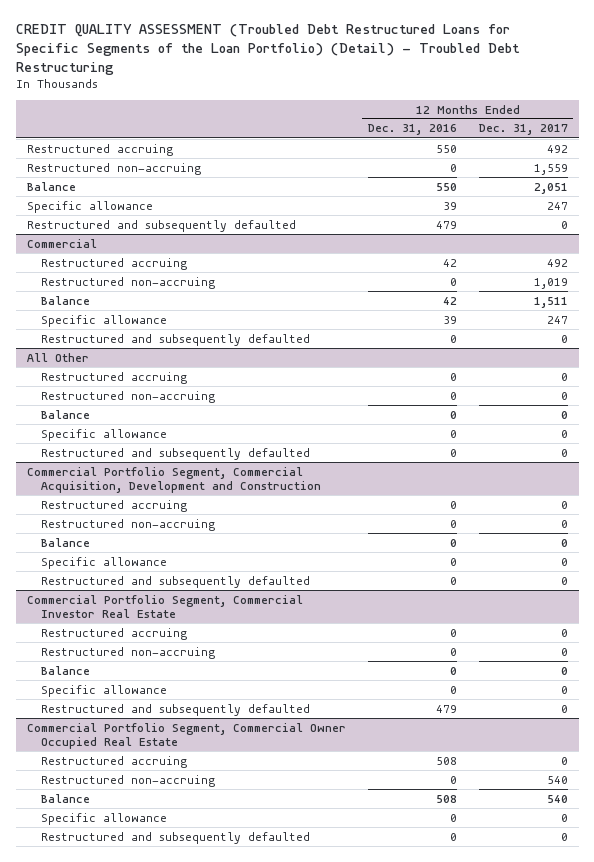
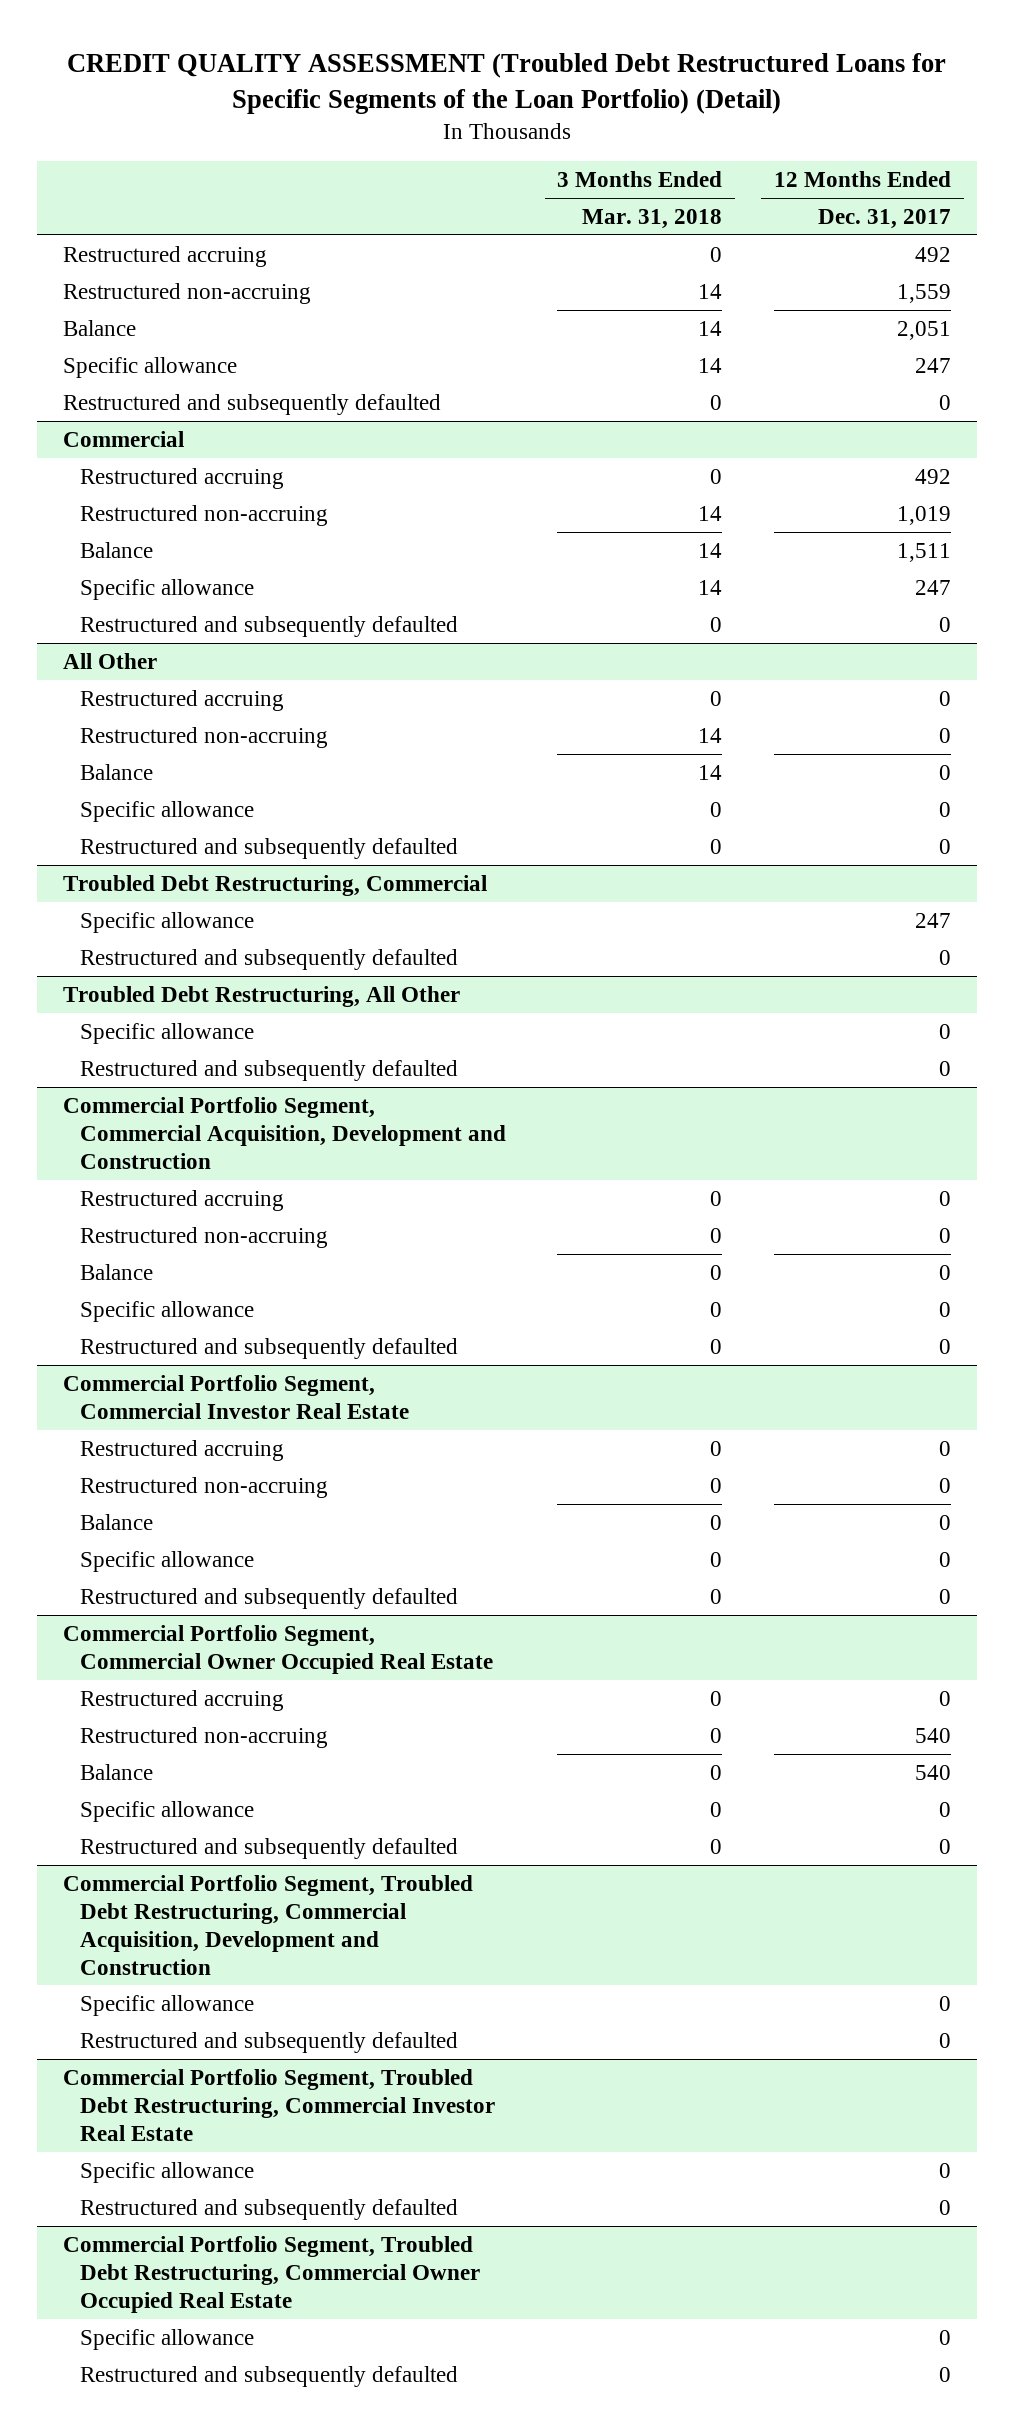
- CREDIT QUALITY ASSESSMENT (Troubled Debt Restructured Loans for Specific Segments of the Loan Portfolio) (Detail) - Troubled Debt Restructuring
+ CREDIT QUALITY ASSESSMENT (Troubled Debt Restructured Loans for Specific Segments of the Loan Portfolio) (Detail)
- | 12 Months Ended Dec. 31, 2016 | 12 Months Ended Dec. 31, 2017
+ | 3 Months Ended Mar. 31, 2018 | 12 Months Ended Dec. 31, 2017
+ Troubled Debt Restructuring, Commercial
+ Specific allowance | | 247
+ Restructured and subsequently defaulted | | 0
+ Troubled Debt Restructuring, All Other
+ Specific allowance | | 0
+ Restructured and subsequently defaulted | | 0
+ Commercial Portfolio Segment, Troubled Debt Restructuring, Commercial Acquisition, Development and Construction
+ Specific allowance | | 0
+ Restructured and subsequently defaulted | | 0
+ Commercial Portfolio Segment, Troubled Debt Restructuring, Commercial Investor Real Estate
+ Specific allowance | | 0
+ Restructured and subsequently defaulted | | 0
+ Commercial Portfolio Segment, Troubled Debt Restructuring, Commercial Owner Occupied Real Estate
+ Specific allowance | | 0
+ Restructured and subsequently defaulted | | 0

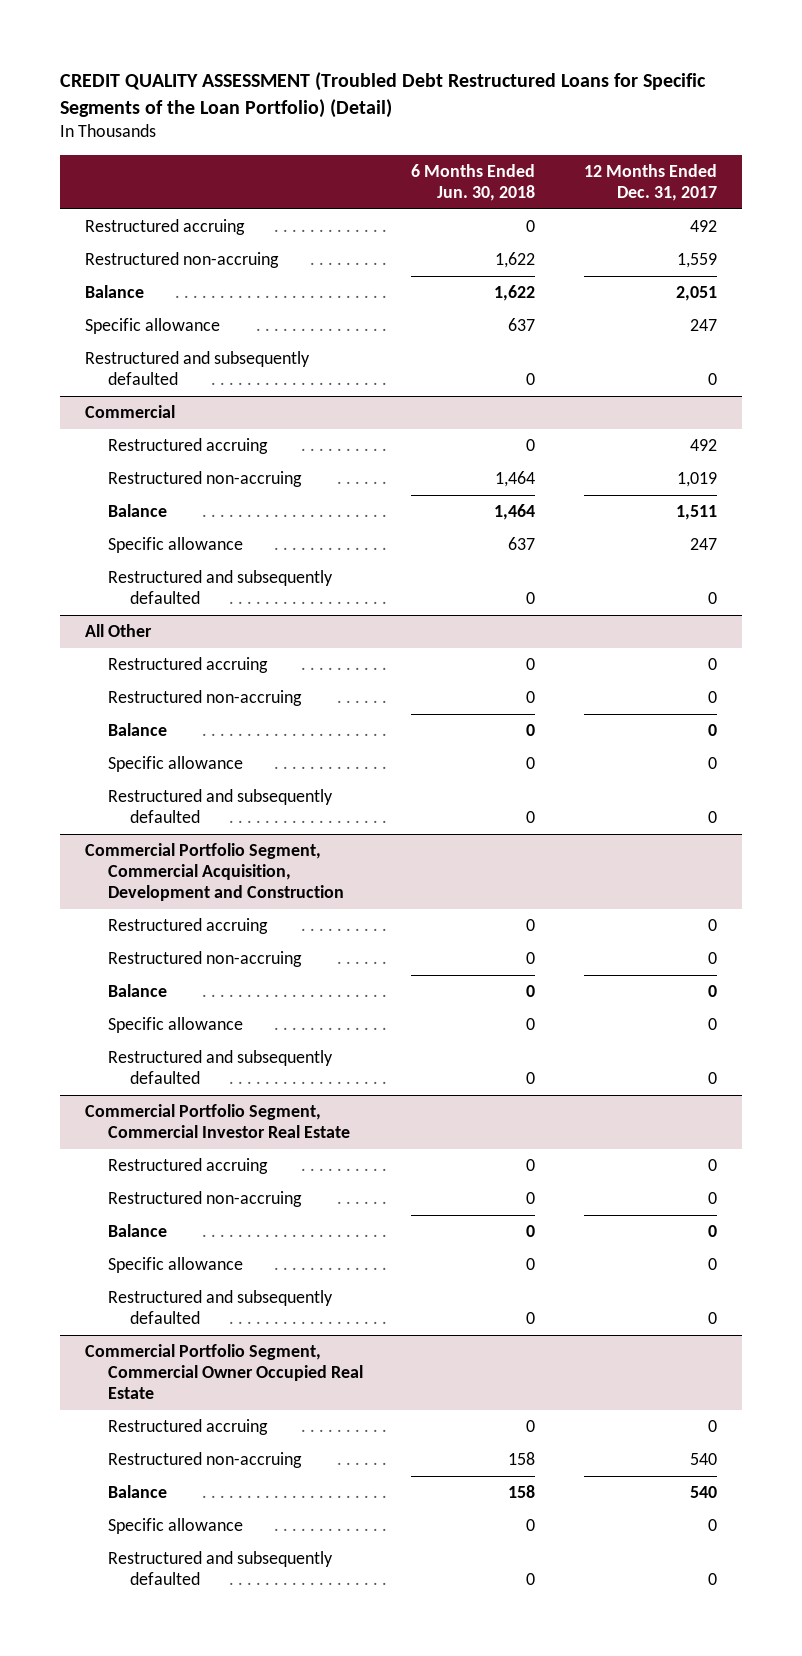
- | 3 Months Ended Mar. 31, 2018 | 12 Months Ended Dec. 31, 2017
+ | 6 Months Ended Jun. 30, 2018 | 12 Months Ended Dec. 31, 2017
- Troubled Debt Restructuring, Commercial
- Specific allowance | | 247
- Restructured and subsequently defaulted | | 0
- Troubled Debt Restructuring, All Other
- Specific allowance | | 0
- Restructured and subsequently defaulted | | 0
- Commercial Portfolio Segment, Troubled Debt Restructuring, Commercial Acquisition, Development and Construction
- Specific allowance | | 0
- Restructured and subsequently defaulted | | 0
- Commercial Portfolio Segment, Troubled Debt Restructuring, Commercial Investor Real Estate
- Specific allowance | | 0
- Restructured and subsequently defaulted | | 0
- Commercial Portfolio Segment, Troubled Debt Restructuring, Commercial Owner Occupied Real Estate
- Specific allowance | | 0
- Restructured and subsequently defaulted | | 0

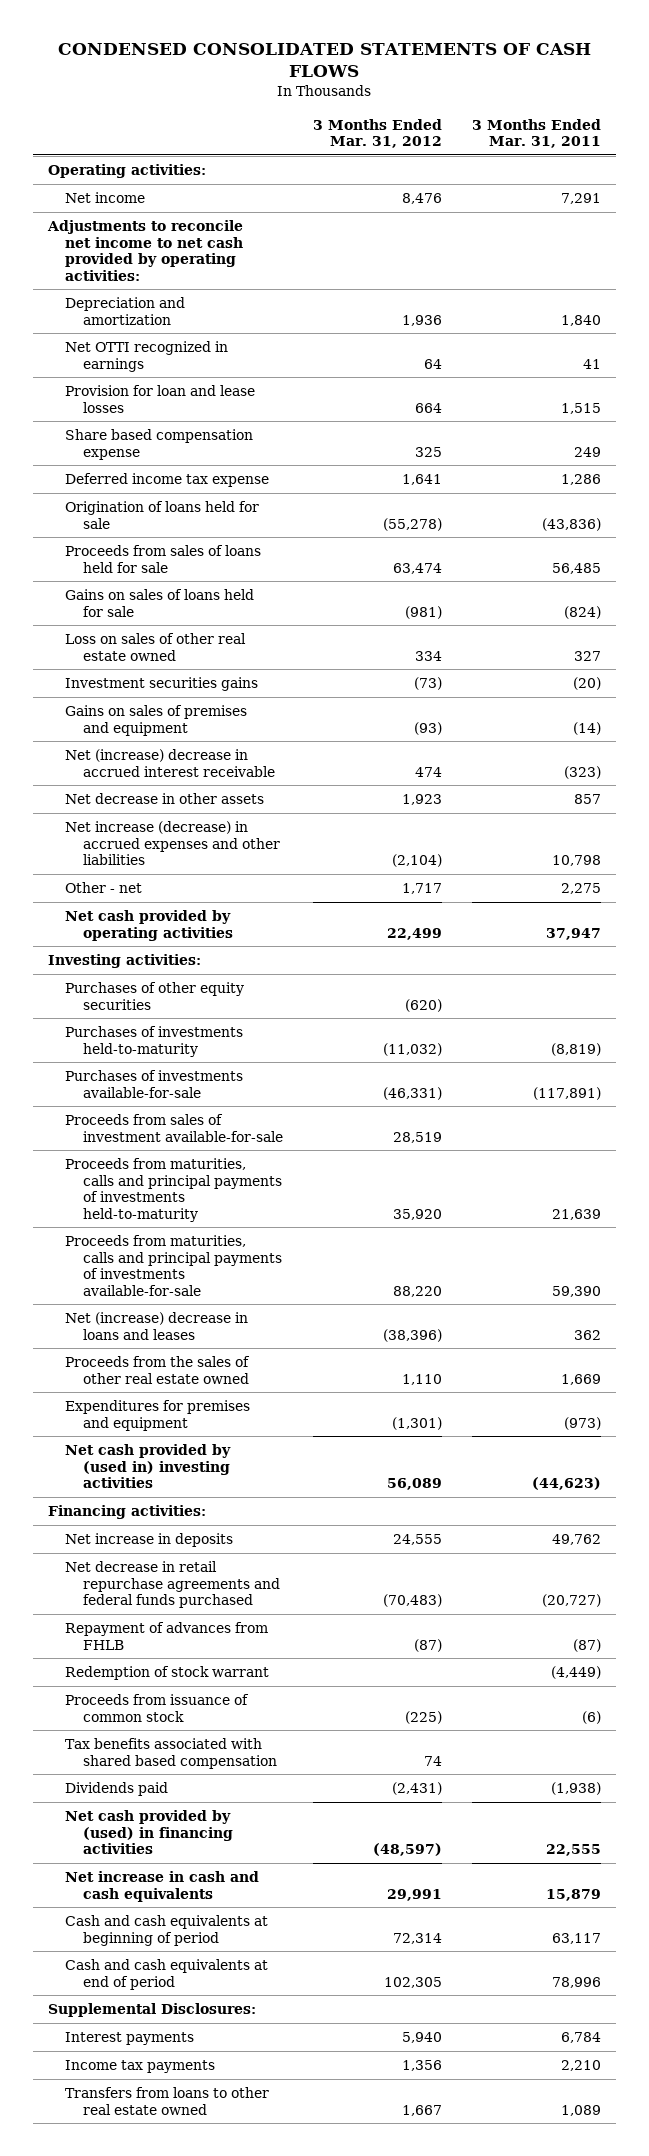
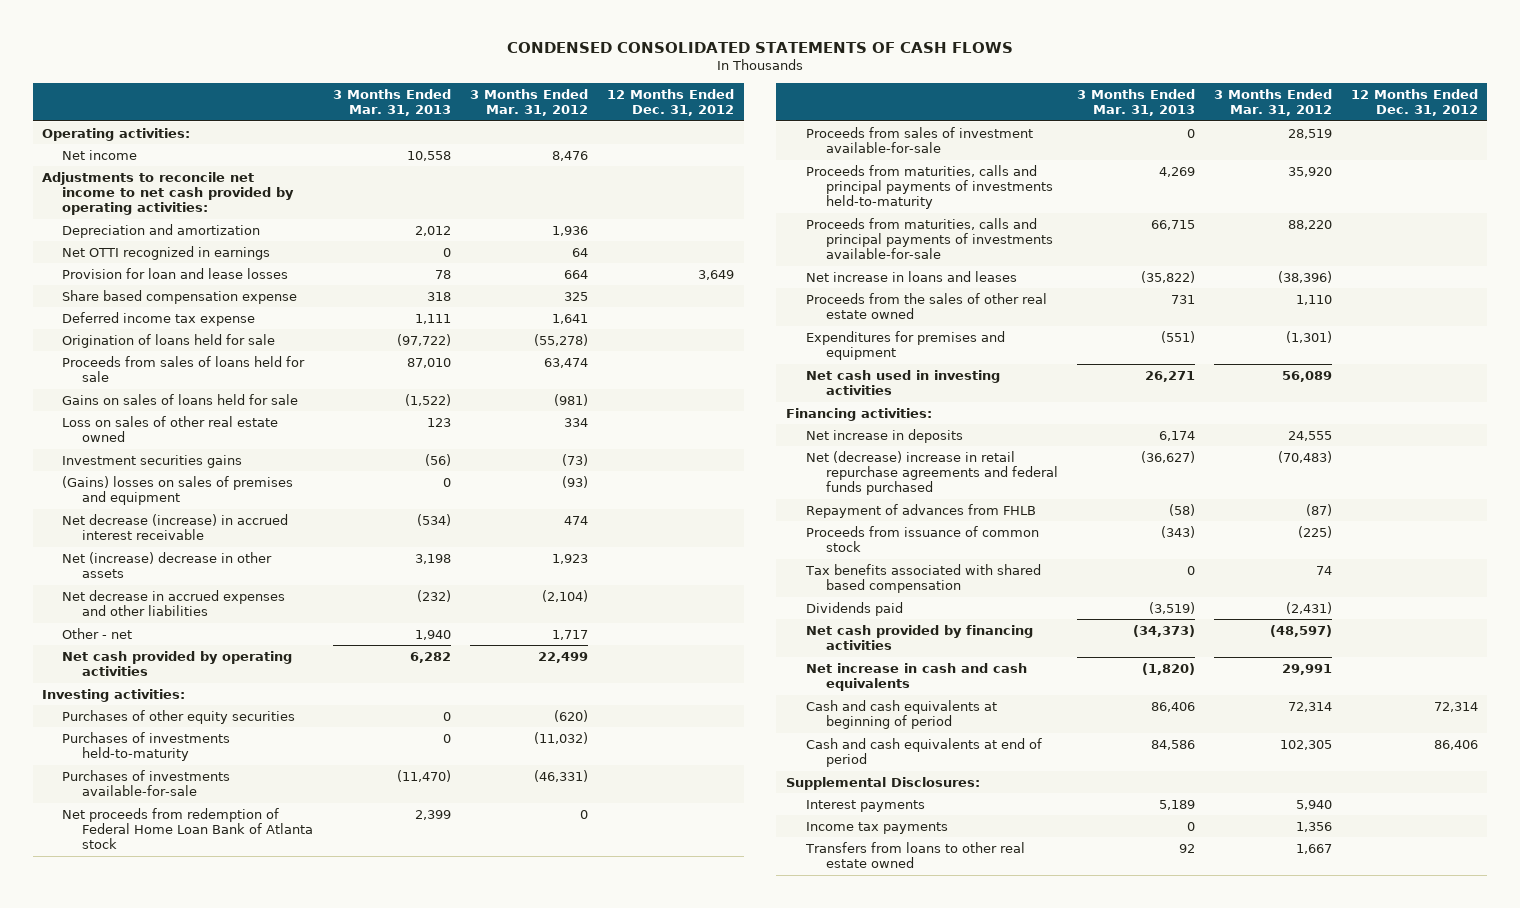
- | 3 Months Ended Mar. 31, 2012 | 3 Months Ended Mar. 31, 2011
+ | 3 Months Ended Mar. 31, 2013 | 3 Months Ended Mar. 31, 2012 | 12 Months Ended Dec. 31, 2012
- Gains on sales of premises and equipment | (93) | (14)
- Net (increase) decrease in accrued interest receivable | 474 | (323)
- Net decrease in other assets | 1,923 | 857
- Net increase (decrease) in accrued expenses and other liabilities | (2,104) | 10,798
+ (Gains) losses on sales of premises and equipment | 0 | (93) |
+ Net decrease (increase) in accrued interest receivable | (534) | 474 |
+ Net (increase) decrease in other assets | 3,198 | 1,923 |
+ Net decrease in accrued expenses and other liabilities | (232) | (2,104) |
+ Net proceeds from redemption of Federal Home Loan Bank of Atlanta stock | 2,399 | 0 |
- Net (increase) decrease in loans and leases | (38,396) | 362
+ Net increase in loans and leases | (35,822) | (38,396) |
- Net cash provided by (used in) investing activities | 56,089 | (44,623)
+ Net cash used in investing activities | 26,271 | 56,089 |
- Net decrease in retail repurchase agreements and federal funds purchased | (70,483) | (20,727)
+ Net (decrease) increase in retail repurchase agreements and federal funds purchased | (36,627) | (70,483) |
- Redemption of stock warrant | | (4,449)
- Net cash provided by (used) in financing activities | (48,597) | 22,555
+ Net cash provided by financing activities | (34,373) | (48,597) |

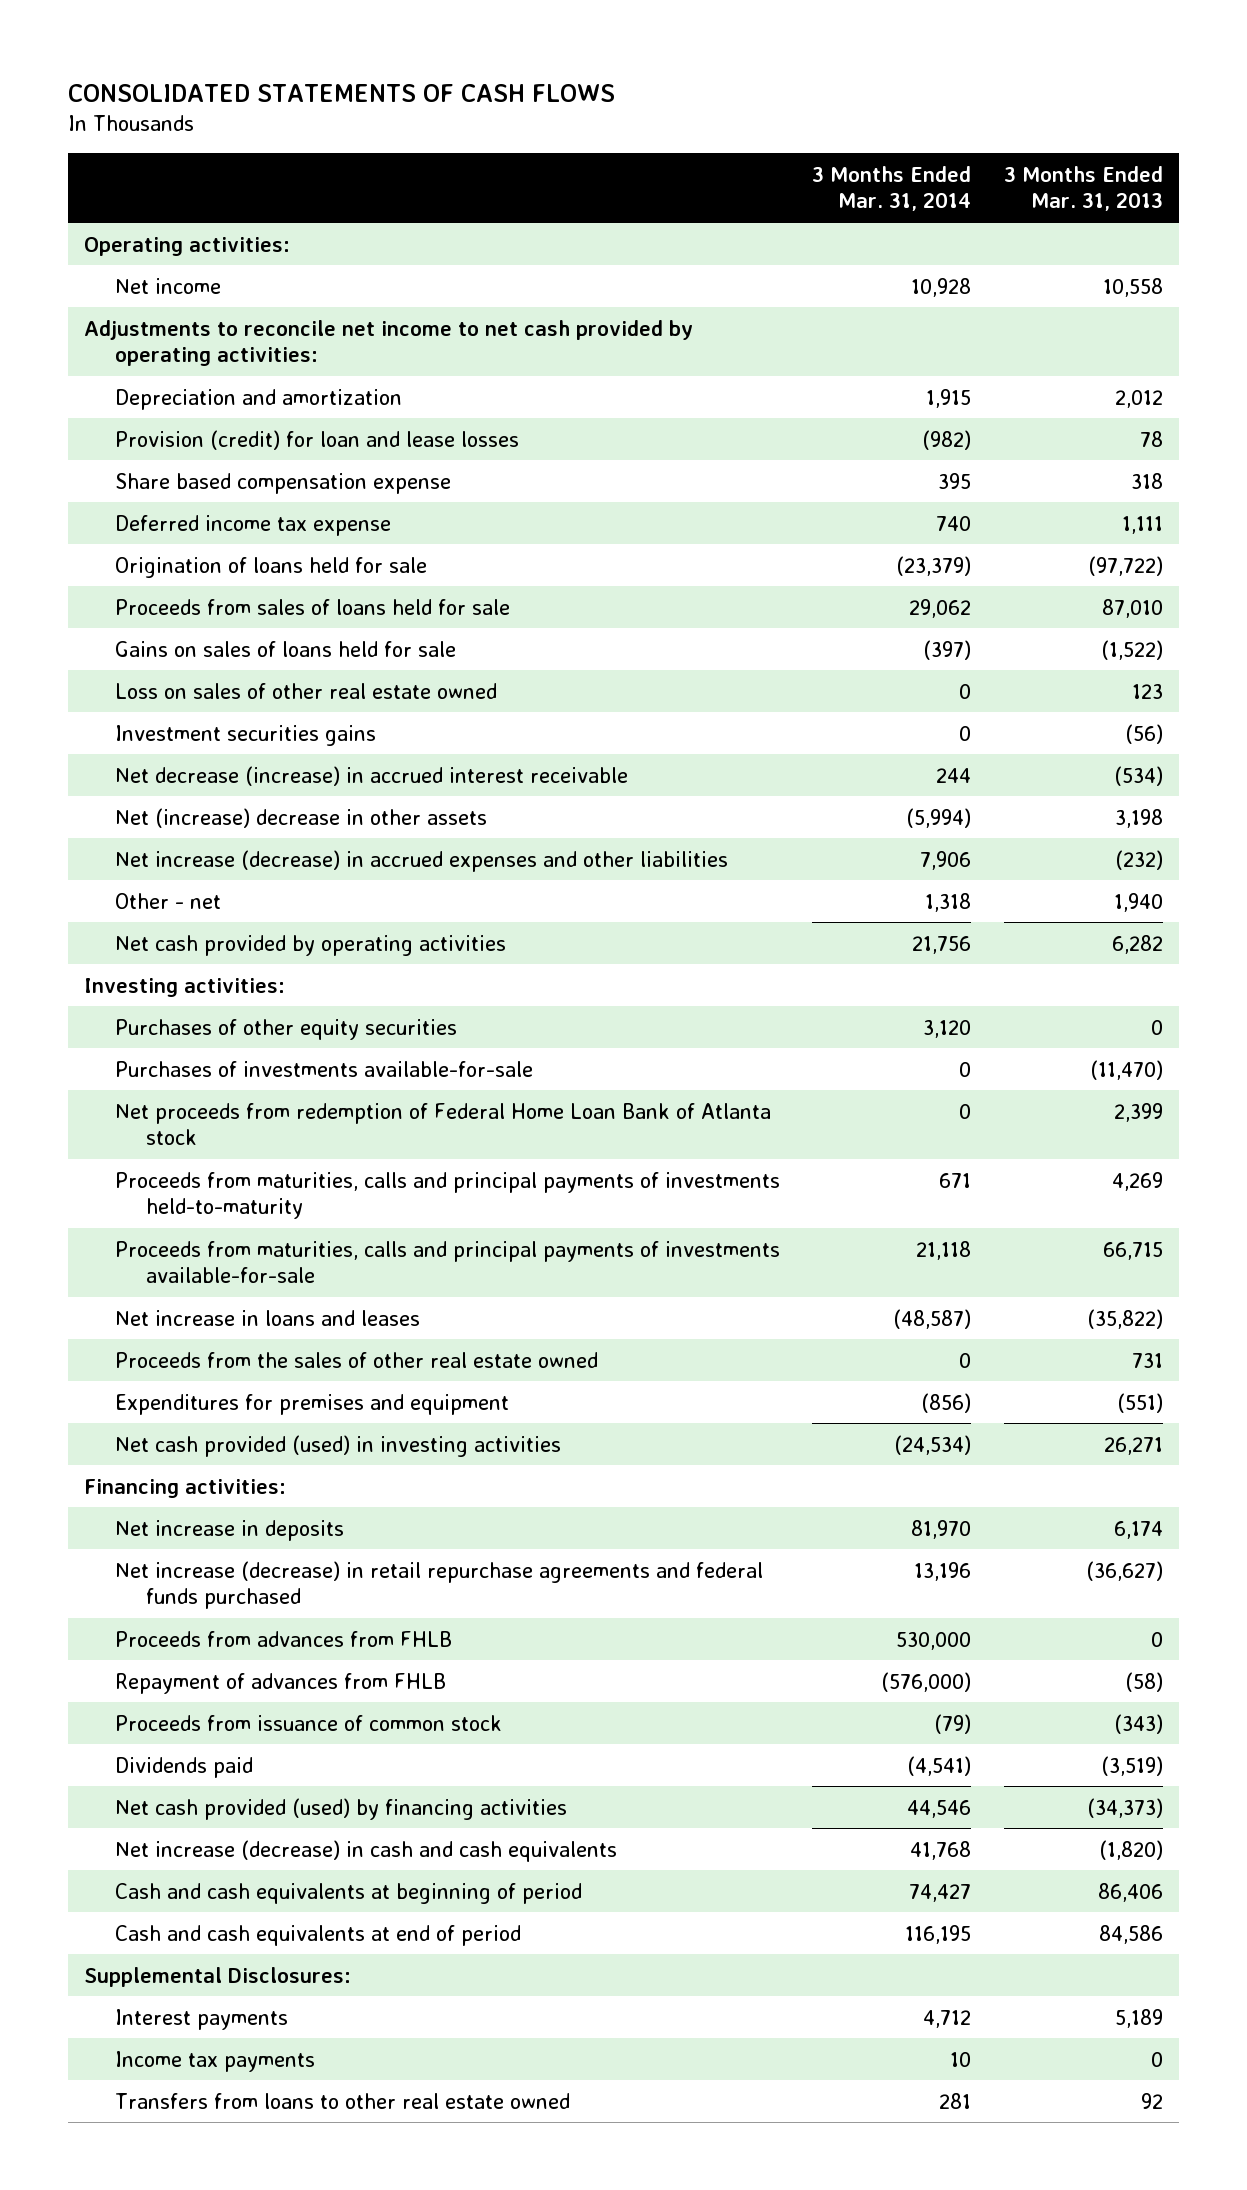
- CONDENSED CONSOLIDATED STATEMENTS OF CASH FLOWS
+ CONSOLIDATED STATEMENTS OF CASH FLOWS
- | 3 Months Ended Mar. 31, 2013 | 3 Months Ended Mar. 31, 2012 | 12 Months Ended Dec. 31, 2012
+ | 3 Months Ended Mar. 31, 2014 | 3 Months Ended Mar. 31, 2013
- Net OTTI recognized in earnings | 0 | 64 |
- Provision for loan and lease losses | 78 | 664 | 3,649
+ Provision (credit) for loan and lease losses | (982) | 78
- (Gains) losses on sales of premises and equipment | 0 | (93) |
- Net decrease in accrued expenses and other liabilities | (232) | (2,104) |
+ Net increase (decrease) in accrued expenses and other liabilities | 7,906 | (232)
- Purchases of investments held-to-maturity | 0 | (11,032) |
- Proceeds from sales of investment available-for-sale | 0 | 28,519 |
- Net cash used in investing activities | 26,271 | 56,089 |
+ Net cash provided (used) in investing activities | (24,534) | 26,271
- Net (decrease) increase in retail repurchase agreements and federal funds purchased | (36,627) | (70,483) |
+ Net increase (decrease) in retail repurchase agreements and federal funds purchased | 13,196 | (36,627)
+ Proceeds from advances from FHLB | 530,000 | 0
- Tax benefits associated with shared based compensation | 0 | 74 |
- Net cash provided by financing activities | (34,373) | (48,597) |
- Net increase in cash and cash equivalents | (1,820) | 29,991 |
+ Net cash provided (used) by financing activities | 44,546 | (34,373)
+ Net increase (decrease) in cash and cash equivalents | 41,768 | (1,820)

